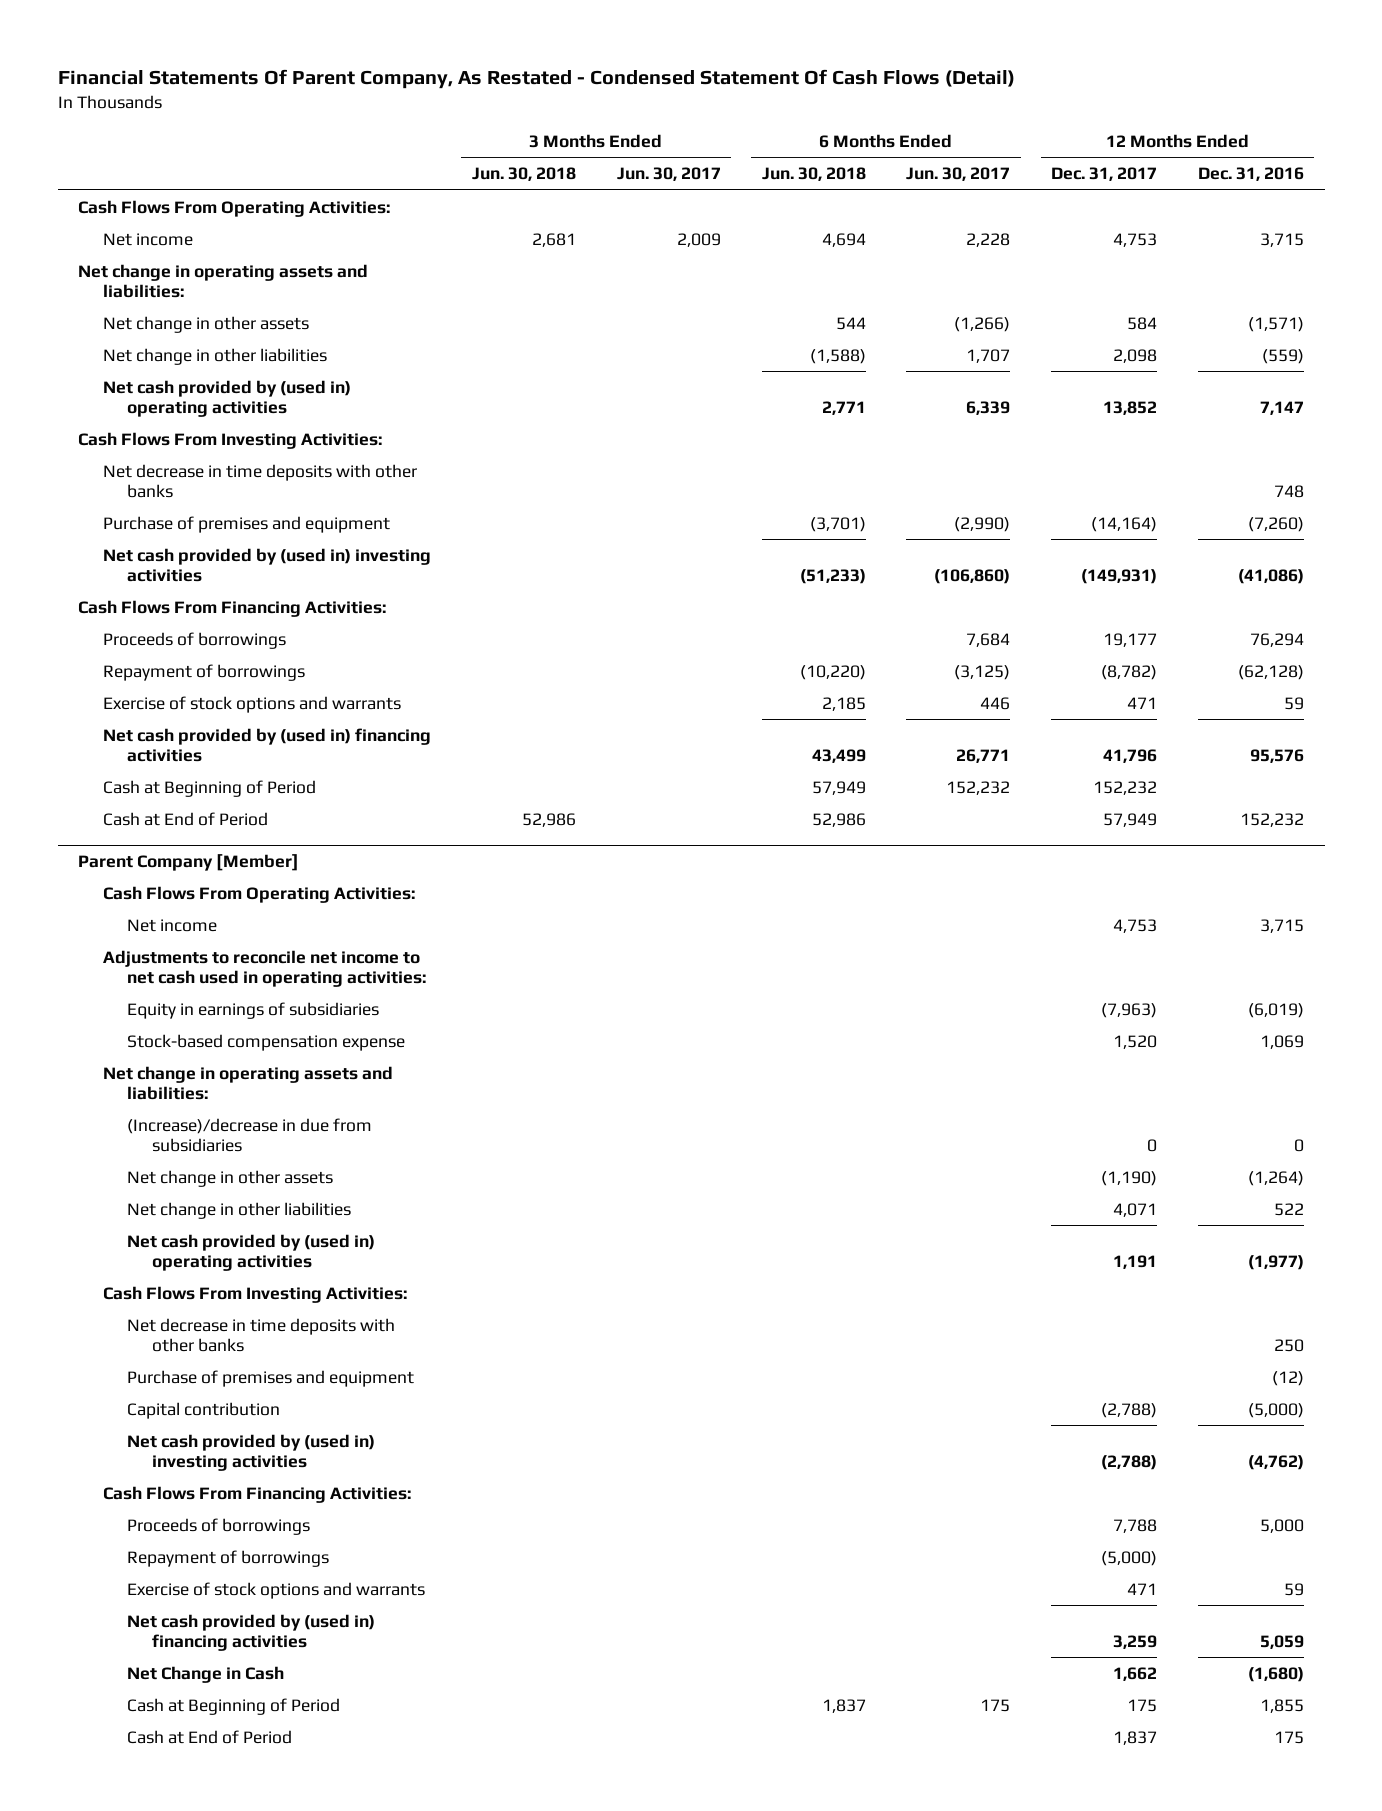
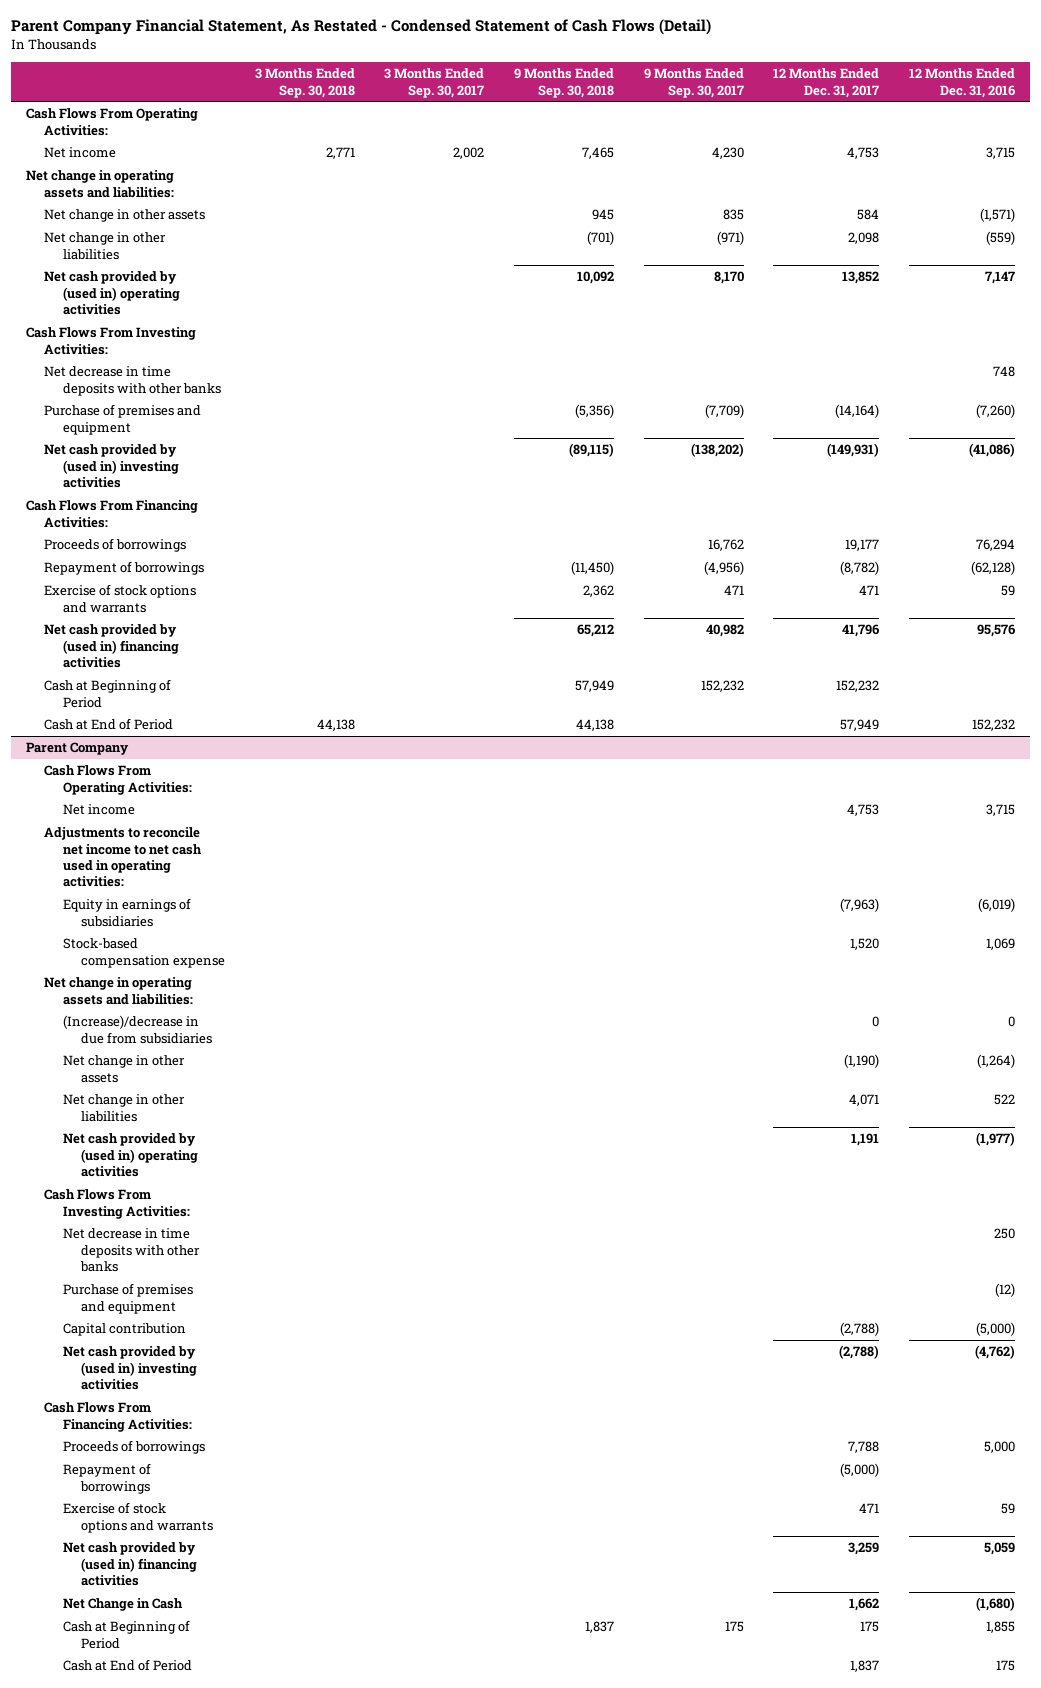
- Financial Statements Of Parent Company, As Restated - Condensed Statement Of Cash Flows (Detail)
+ Parent Company Financial Statement, As Restated - Condensed Statement of Cash Flows (Detail)
- | 3 Months Ended Jun. 30, 2018 | 3 Months Ended Jun. 30, 2017 | 6 Months Ended Jun. 30, 2018 | 6 Months Ended Jun. 30, 2017 | 12 Months Ended Dec. 31, 2017 | 12 Months Ended Dec. 31, 2016
+ | 3 Months Ended Sep. 30, 2018 | 3 Months Ended Sep. 30, 2017 | 9 Months Ended Sep. 30, 2018 | 9 Months Ended Sep. 30, 2017 | 12 Months Ended Dec. 31, 2017 | 12 Months Ended Dec. 31, 2016
- Parent Company [Member]
+ Parent Company

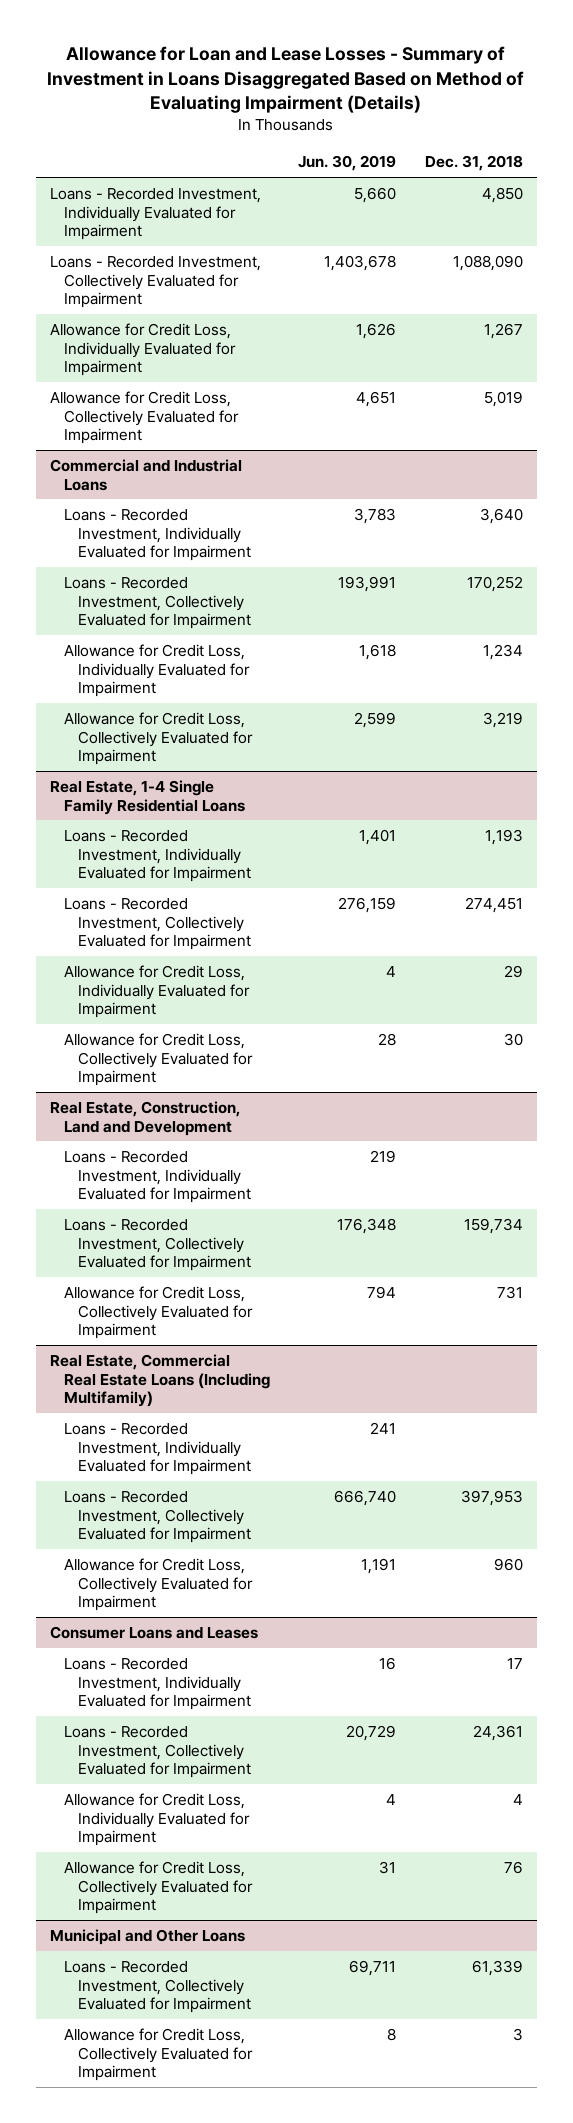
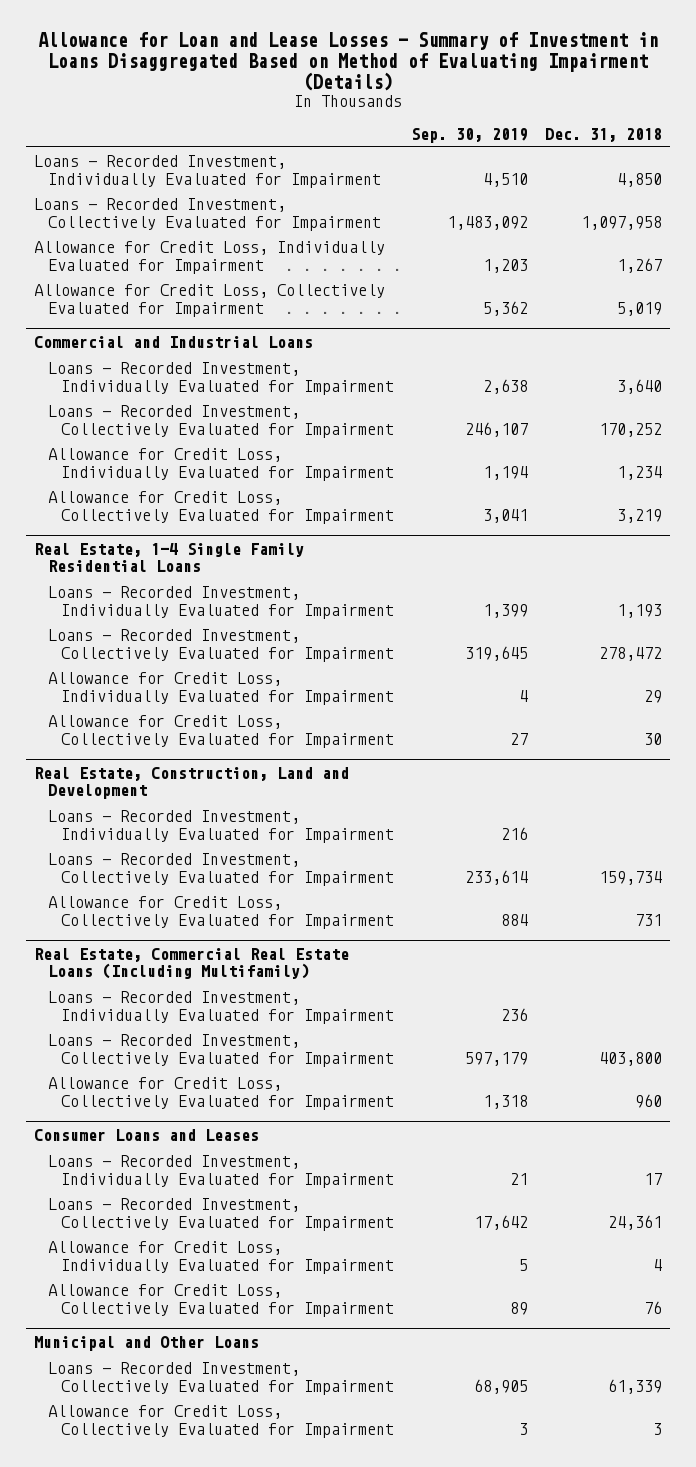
- | Jun. 30, 2019 | Dec. 31, 2018
+ | Sep. 30, 2019 | Dec. 31, 2018
- Loans - Recorded Investment, Collectively Evaluated for Impairment | 1,403,678 | 1,088,090
+ Loans - Recorded Investment, Collectively Evaluated for Impairment | 1,483,092 | 1,097,958
@ Real Estate, 1-4 Single Family Residential Loans
- Loans - Recorded Investment, Collectively Evaluated for Impairment | 276,159 | 274,451
+ Loans - Recorded Investment, Collectively Evaluated for Impairment | 319,645 | 278,472
@ Real Estate, Commercial Real Estate Loans (Including Multifamily)
- Loans - Recorded Investment, Collectively Evaluated for Impairment | 666,740 | 397,953
+ Loans - Recorded Investment, Collectively Evaluated for Impairment | 597,179 | 403,800

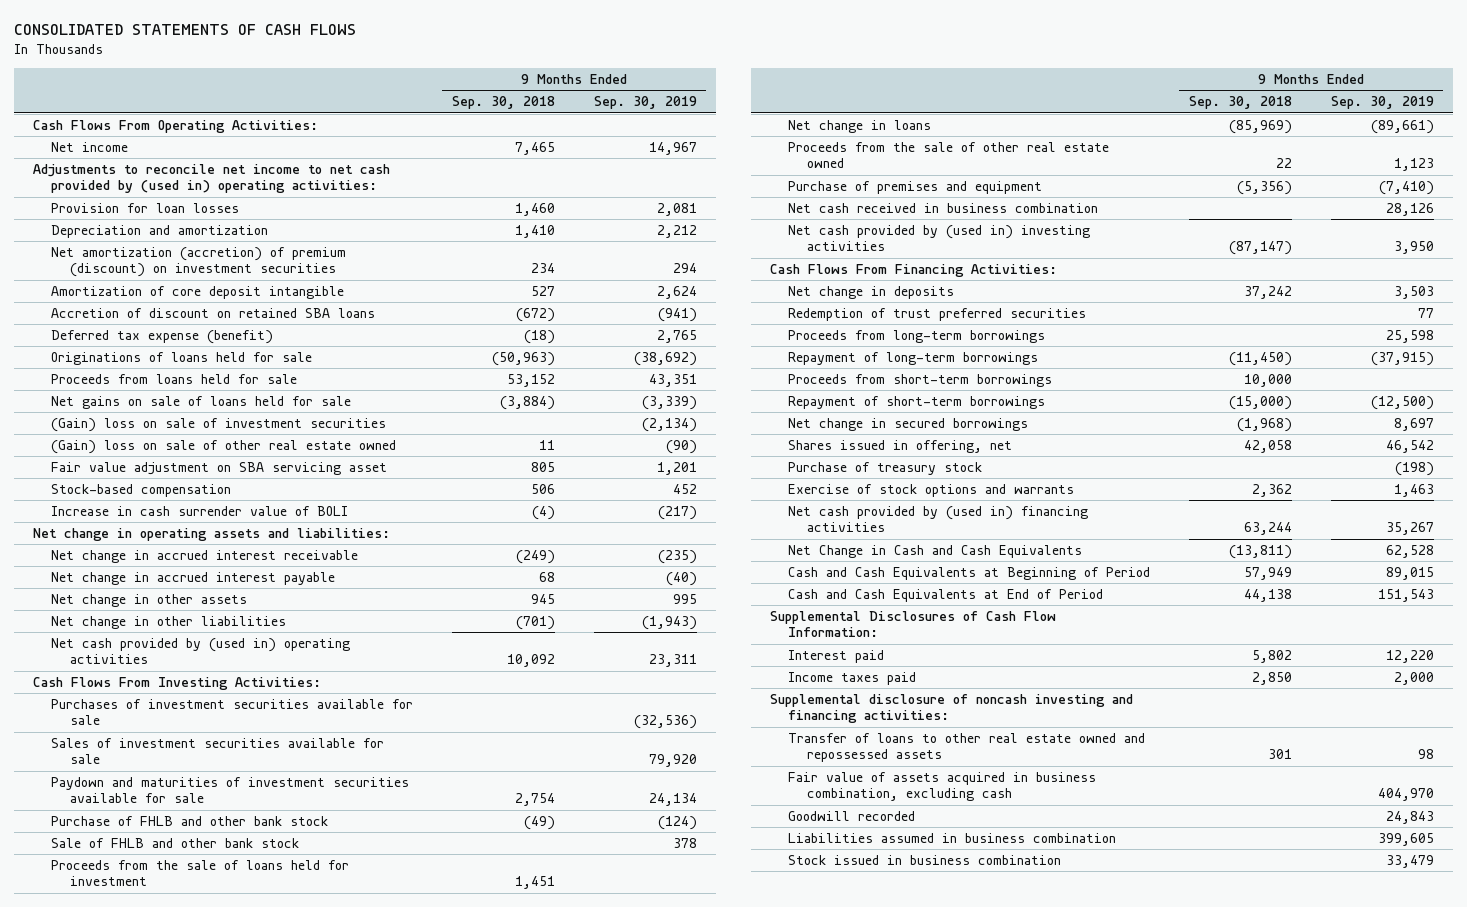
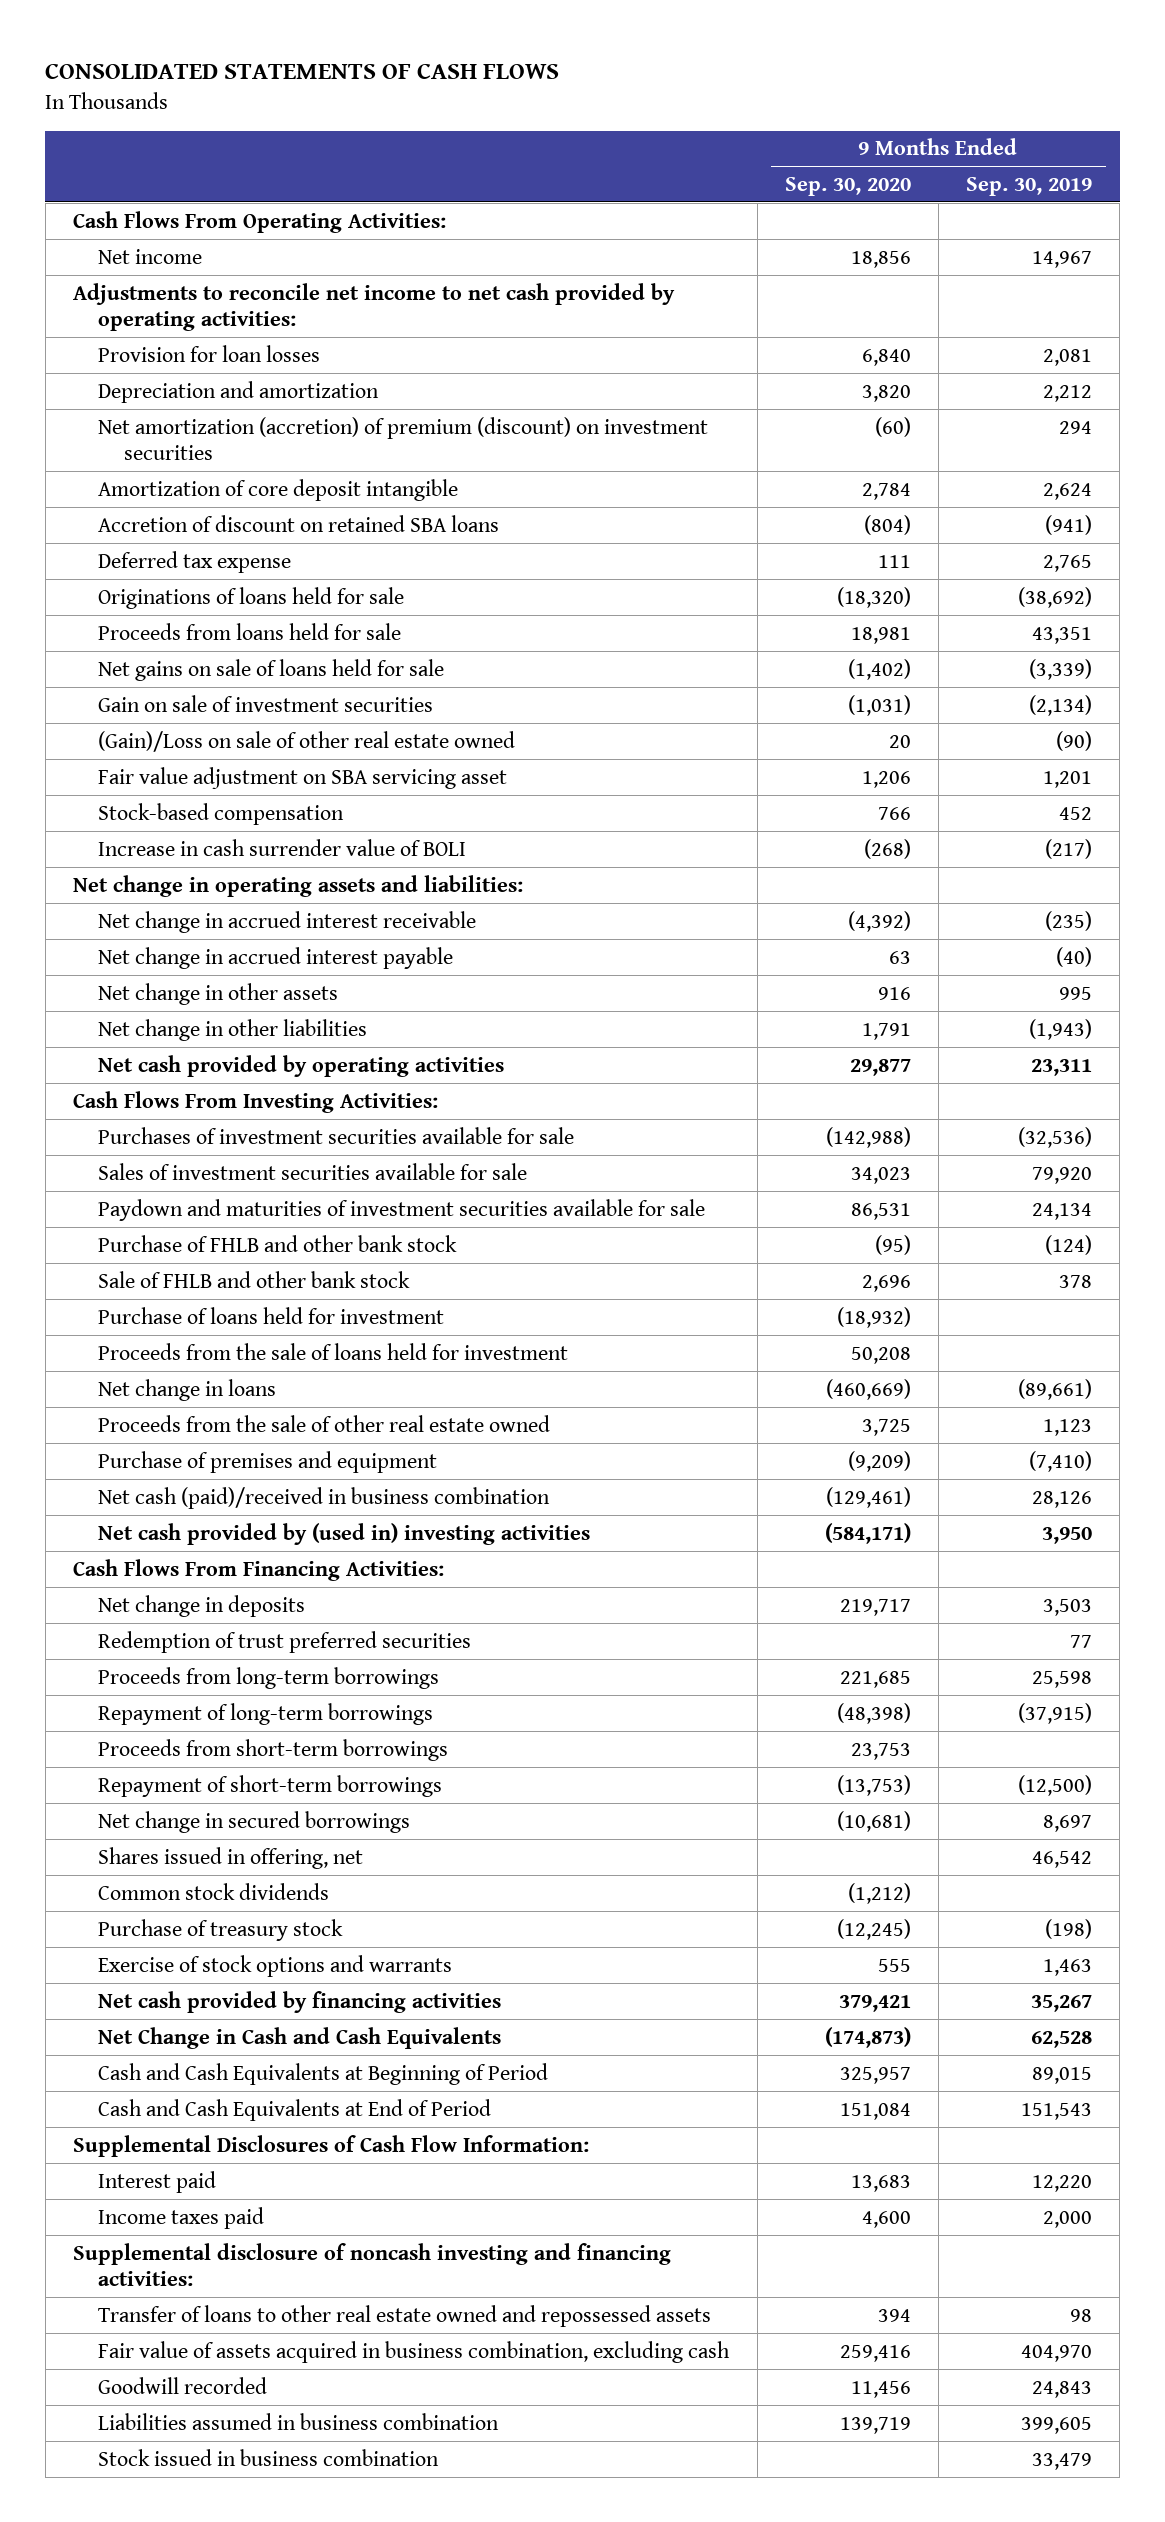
- | 9 Months Ended Sep. 30, 2018 | 9 Months Ended Sep. 30, 2019
+ | 9 Months Ended Sep. 30, 2020 | 9 Months Ended Sep. 30, 2019
- Adjustments to reconcile net income to net cash provided by (used in) operating activities:
+ Adjustments to reconcile net income to net cash provided by operating activities:
- Deferred tax expense (benefit) | (18) | 2,765
+ Deferred tax expense | 111 | 2,765
- (Gain) loss on sale of investment securities | | (2,134)
- (Gain) loss on sale of other real estate owned | 11 | (90)
+ Gain on sale of investment securities | (1,031) | (2,134)
+ (Gain)/Loss on sale of other real estate owned | 20 | (90)
- Net cash provided by (used in) operating activities | 10,092 | 23,311
+ Net cash provided by operating activities | 29,877 | 23,311
+ Purchase of loans held for investment | (18,932) |
- Net cash received in business combination | | 28,126
+ Net cash (paid)/received in business combination | (129,461) | 28,126
+ Common stock dividends | (1,212) |
- Net cash provided by (used in) financing activities | 63,244 | 35,267
+ Net cash provided by financing activities | 379,421 | 35,267

